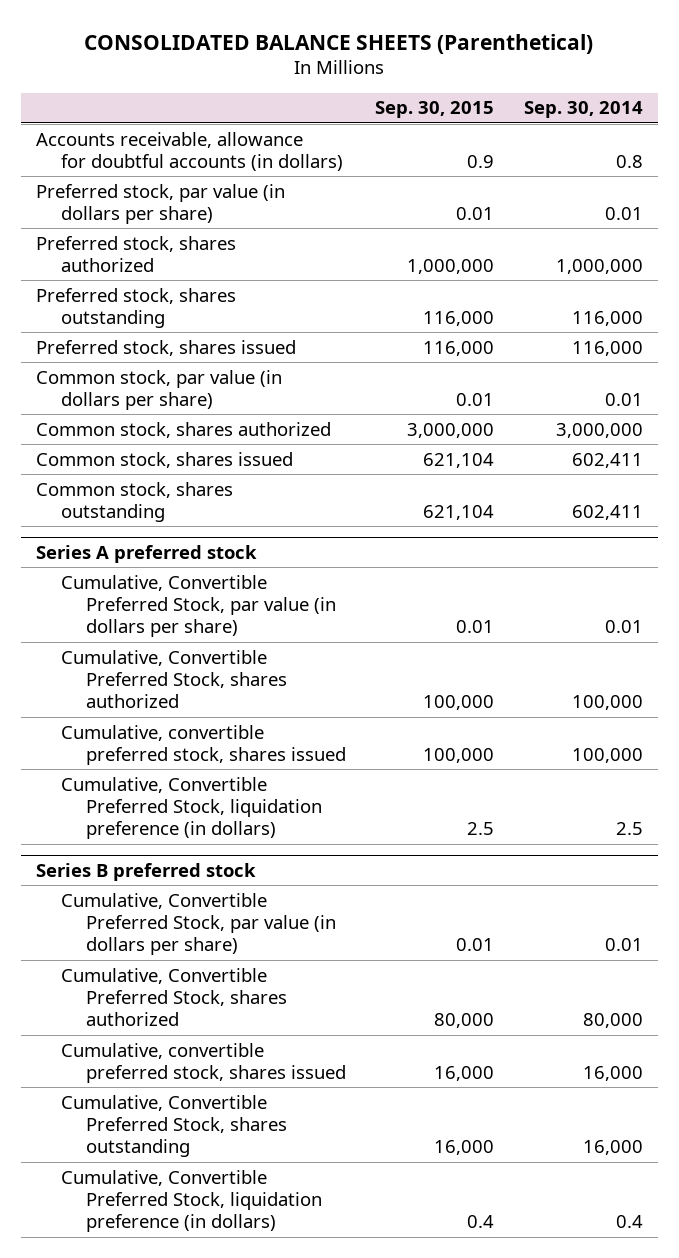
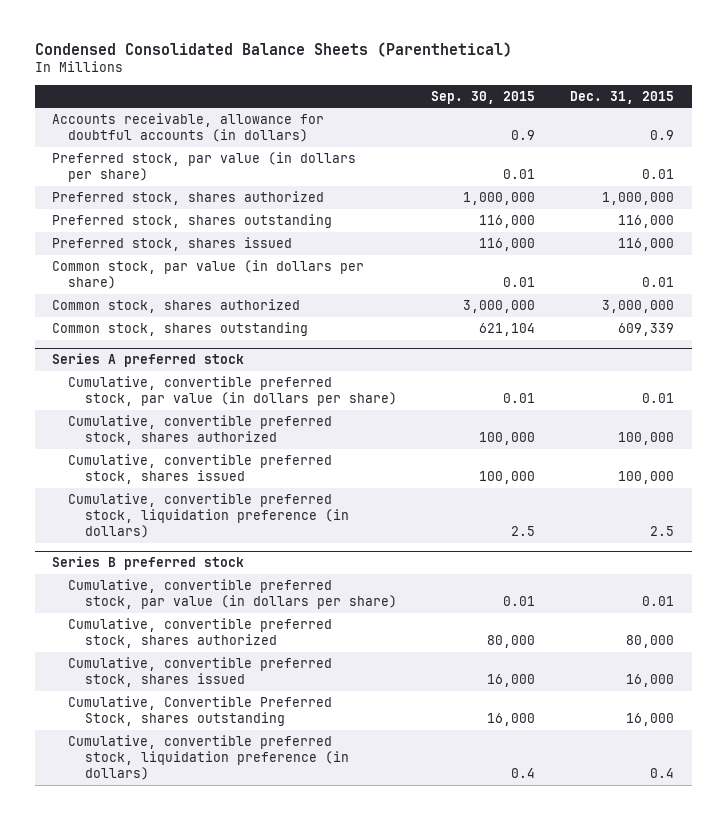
- CONSOLIDATED BALANCE SHEETS (Parenthetical)
+ Condensed Consolidated Balance Sheets (Parenthetical)
- | Sep. 30, 2015 | Sep. 30, 2014
+ | Sep. 30, 2015 | Dec. 31, 2015
- Common stock, shares issued | 621,104 | 602,411
@ Series A preferred stock
- Cumulative, Convertible Preferred Stock, par value (in dollars per share) | 0.01 | 0.01
- Cumulative, Convertible Preferred Stock, shares authorized | 100,000 | 100,000
+ Cumulative, convertible preferred stock, par value (in dollars per share) | 0.01 | 0.01
+ Cumulative, convertible preferred stock, shares authorized | 100,000 | 100,000
- Cumulative, Convertible Preferred Stock, liquidation preference (in dollars) | 2.5 | 2.5
+ Cumulative, convertible preferred stock, liquidation preference (in dollars) | 2.5 | 2.5
@ Series B preferred stock
- Cumulative, Convertible Preferred Stock, par value (in dollars per share) | 0.01 | 0.01
- Cumulative, Convertible Preferred Stock, shares authorized | 80,000 | 80,000
+ Cumulative, convertible preferred stock, par value (in dollars per share) | 0.01 | 0.01
+ Cumulative, convertible preferred stock, shares authorized | 80,000 | 80,000
- Cumulative, Convertible Preferred Stock, liquidation preference (in dollars) | 0.4 | 0.4
+ Cumulative, convertible preferred stock, liquidation preference (in dollars) | 0.4 | 0.4

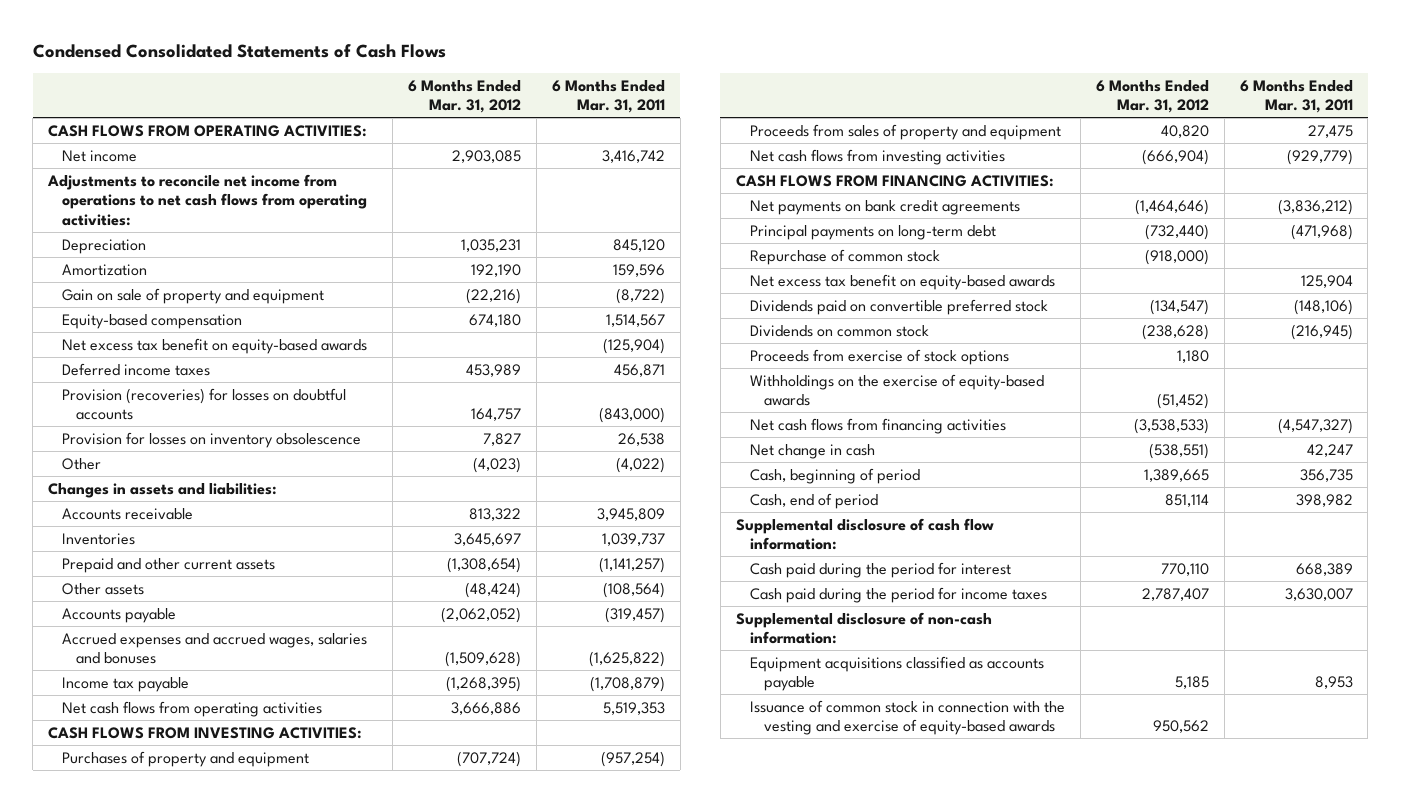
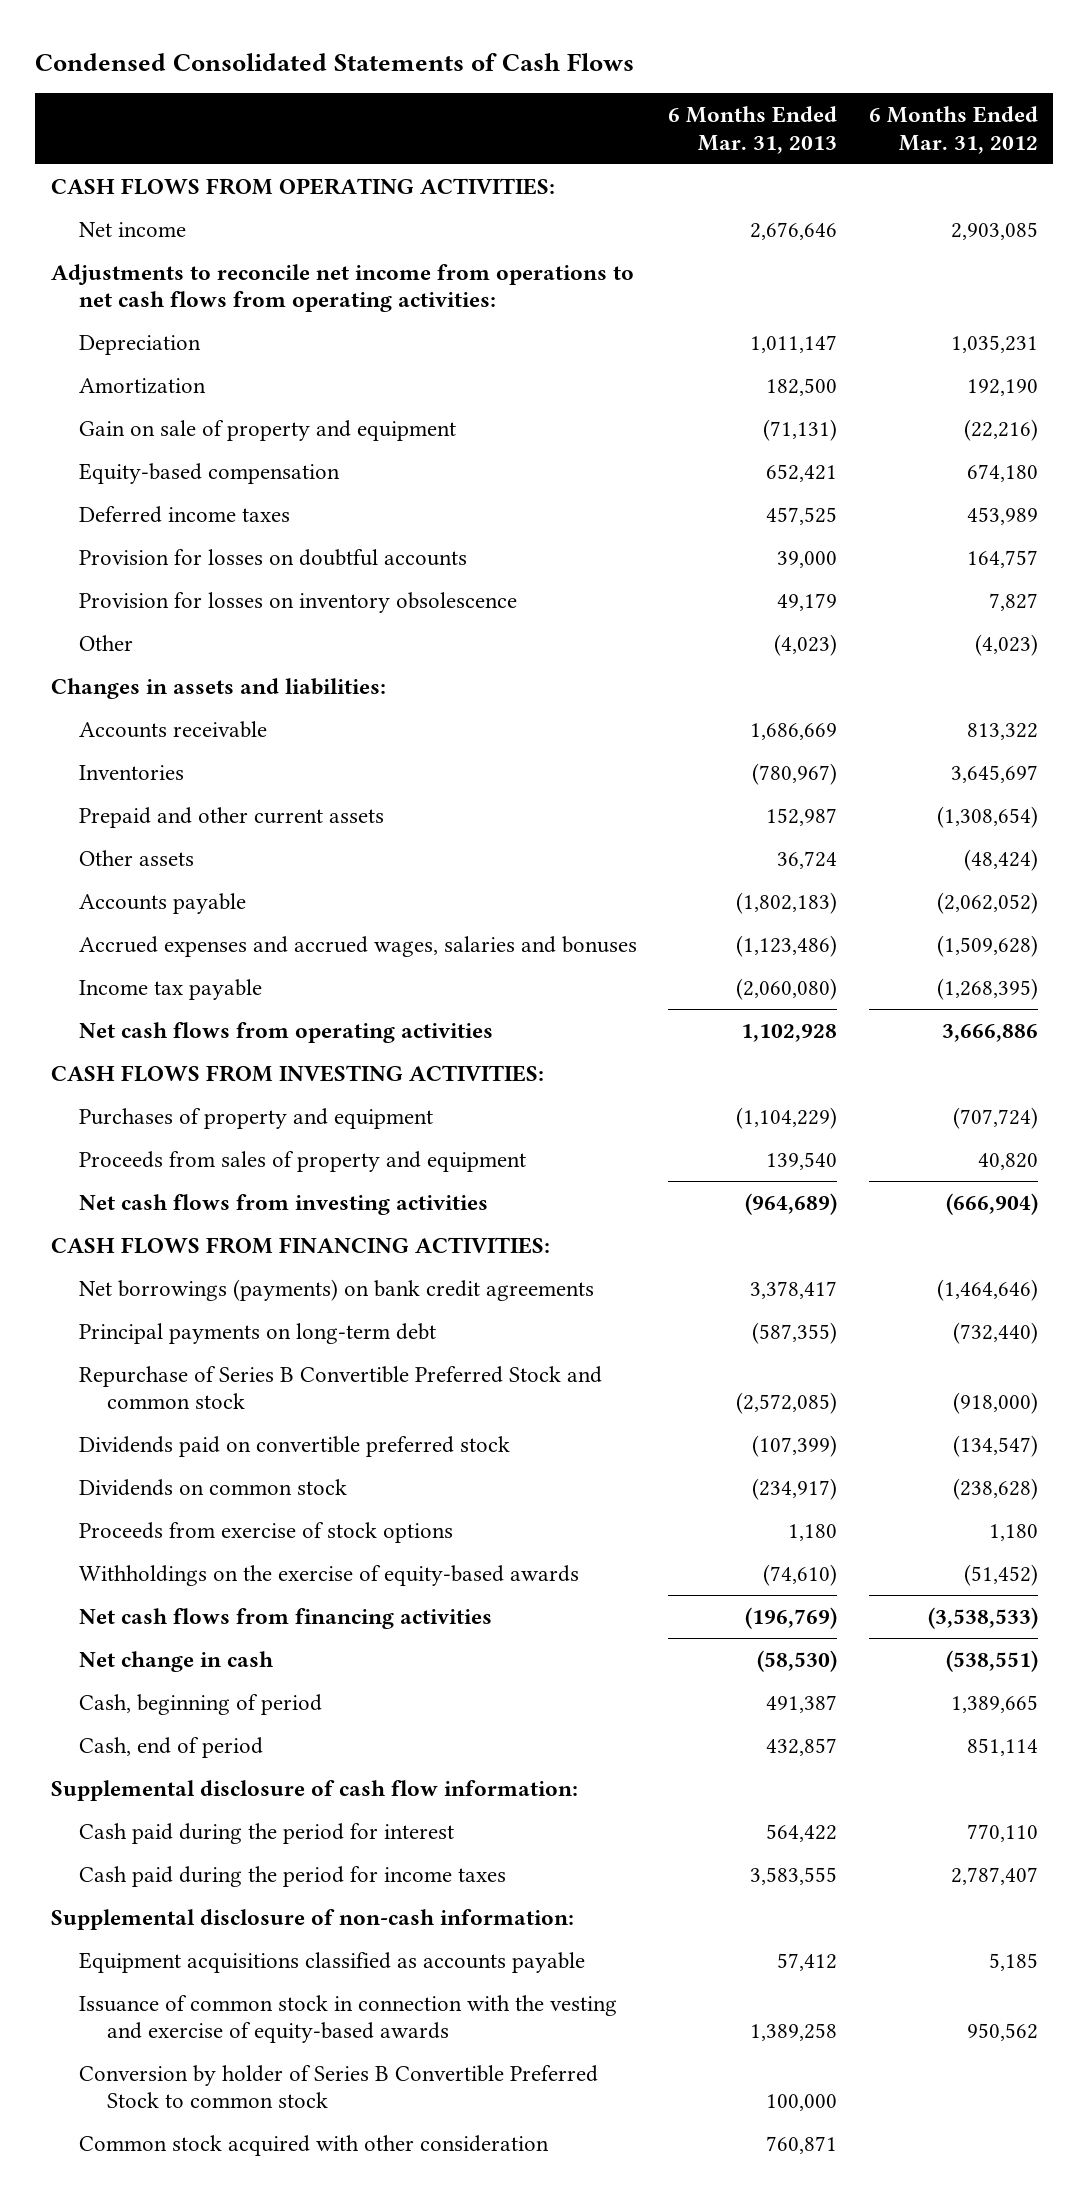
- | 6 Months Ended Mar. 31, 2012 | 6 Months Ended Mar. 31, 2011
+ | 6 Months Ended Mar. 31, 2013 | 6 Months Ended Mar. 31, 2012
- Net excess tax benefit on equity-based awards | | (125,904)
- Provision (recoveries) for losses on doubtful accounts | 164,757 | (843,000)
+ Provision for losses on doubtful accounts | 39,000 | 164,757
- Net payments on bank credit agreements | (1,464,646) | (3,836,212)
+ Net borrowings (payments) on bank credit agreements | 3,378,417 | (1,464,646)
- Repurchase of common stock | (918,000) |
- Net excess tax benefit on equity-based awards | | 125,904
+ Repurchase of Series B Convertible Preferred Stock and common stock | (2,572,085) | (918,000)
+ Conversion by holder of Series B Convertible Preferred Stock to common stock | 100,000 |
+ Common stock acquired with other consideration | 760,871 |

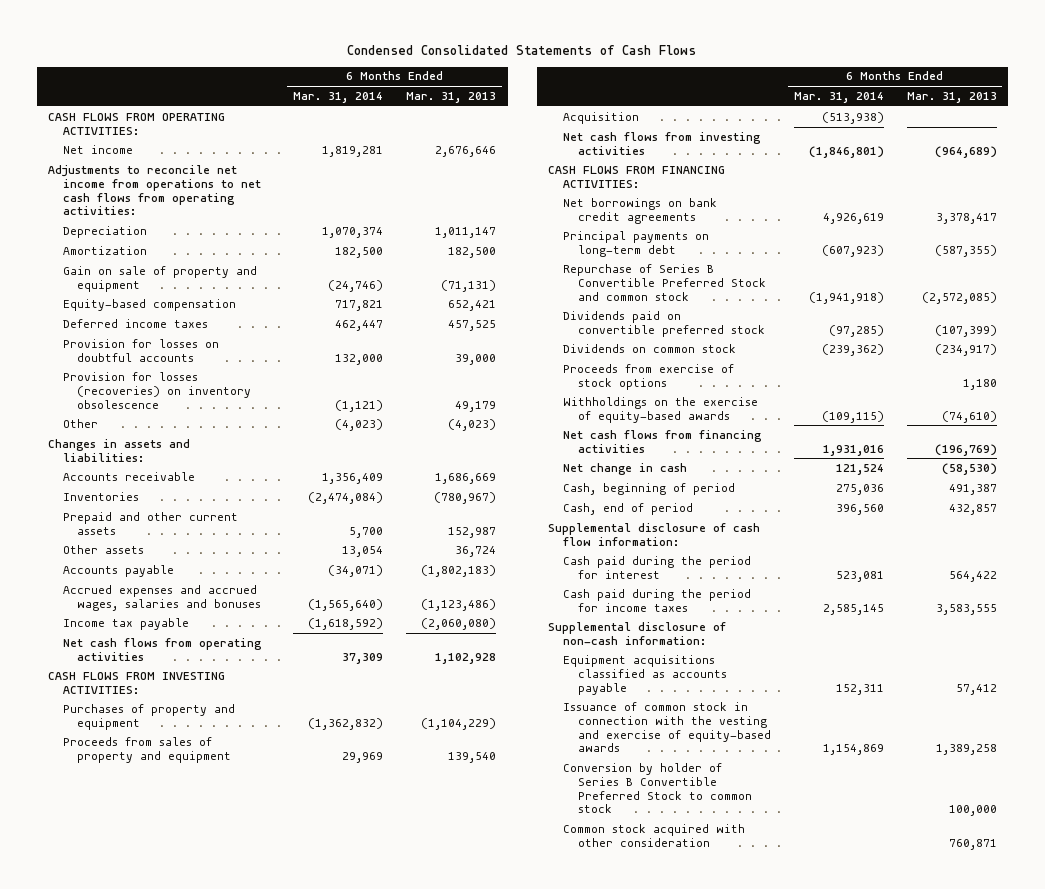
- | 6 Months Ended Mar. 31, 2013 | 6 Months Ended Mar. 31, 2012
+ | 6 Months Ended Mar. 31, 2014 | 6 Months Ended Mar. 31, 2013
- Provision for losses on inventory obsolescence | 49,179 | 7,827
+ Provision for losses (recoveries) on inventory obsolescence | (1,121) | 49,179
+ Acquisition | (513,938) |
- Net borrowings (payments) on bank credit agreements | 3,378,417 | (1,464,646)
+ Net borrowings on bank credit agreements | 4,926,619 | 3,378,417

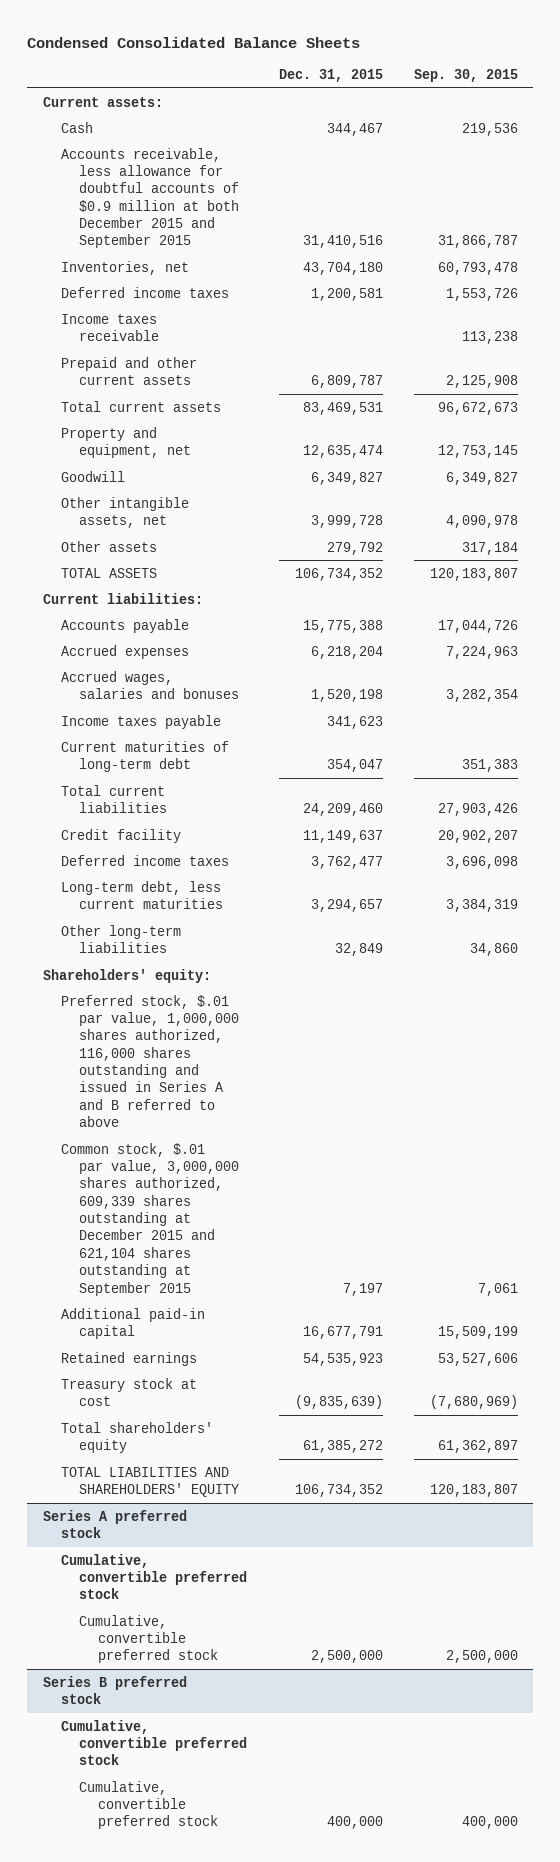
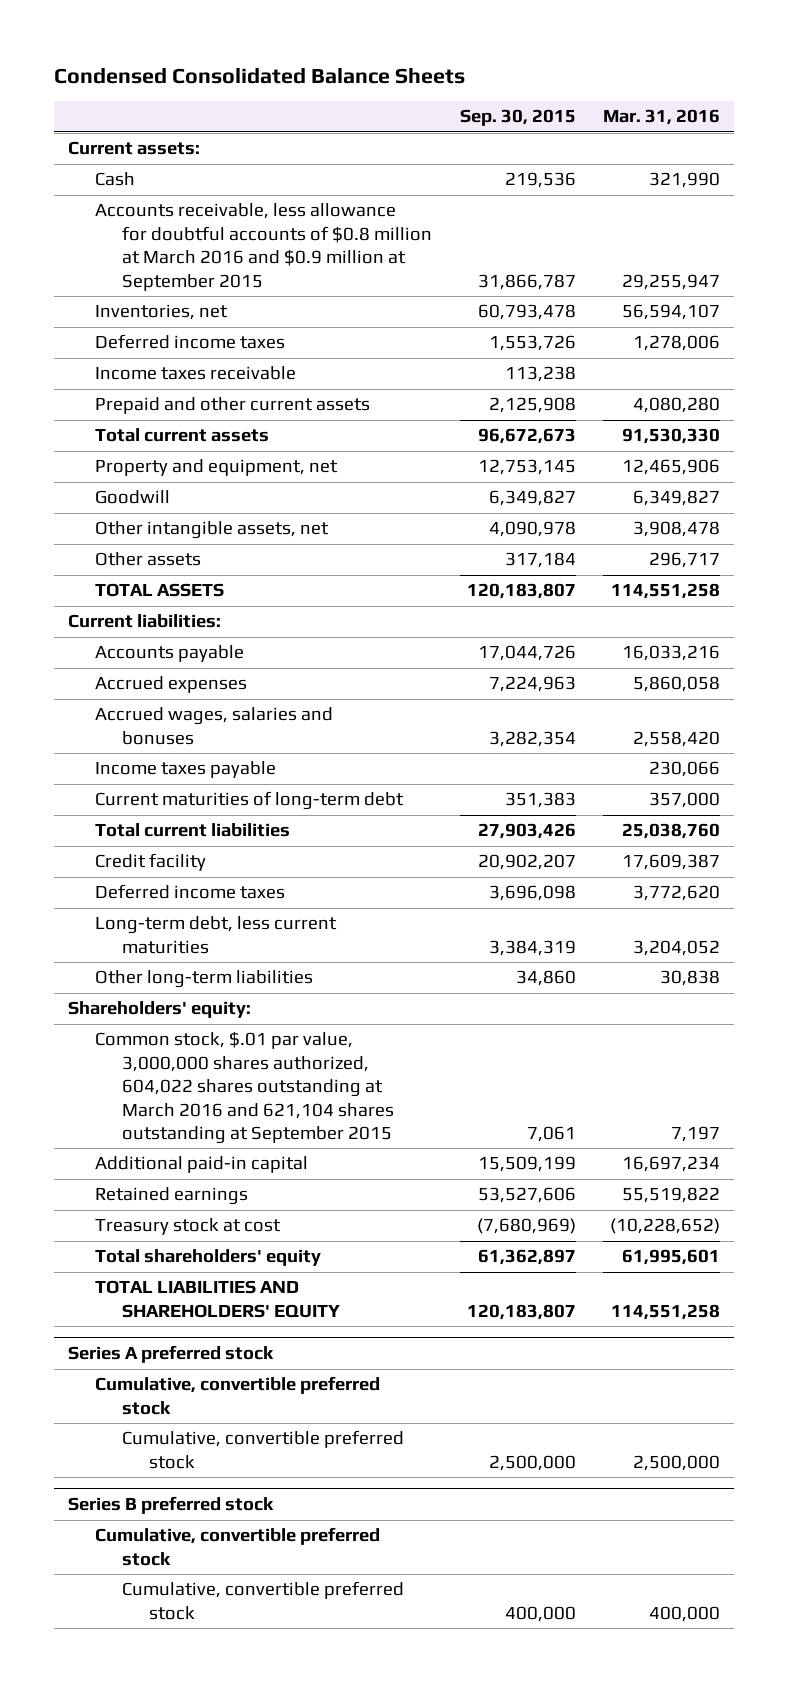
- | Dec. 31, 2015 | Sep. 30, 2015
+ | Sep. 30, 2015 | Mar. 31, 2016
- Accounts receivable, less allowance for doubtful accounts of $0.9 million at both December 2015 and September 2015 | 31,410,516 | 31,866,787
+ Accounts receivable, less allowance for doubtful accounts of $0.8 million at March 2016 and $0.9 million at September 2015 | 31,866,787 | 29,255,947
- Preferred stock, $.01 par value, 1,000,000 shares authorized, 116,000 shares outstanding and issued in Series A and B referred to above
- Common stock, $.01 par value, 3,000,000 shares authorized, 609,339 shares outstanding at December 2015 and 621,104 shares outstanding at September 2015 | 7,197 | 7,061
+ Common stock, $.01 par value, 3,000,000 shares authorized, 604,022 shares outstanding at March 2016 and 621,104 shares outstanding at September 2015 | 7,061 | 7,197

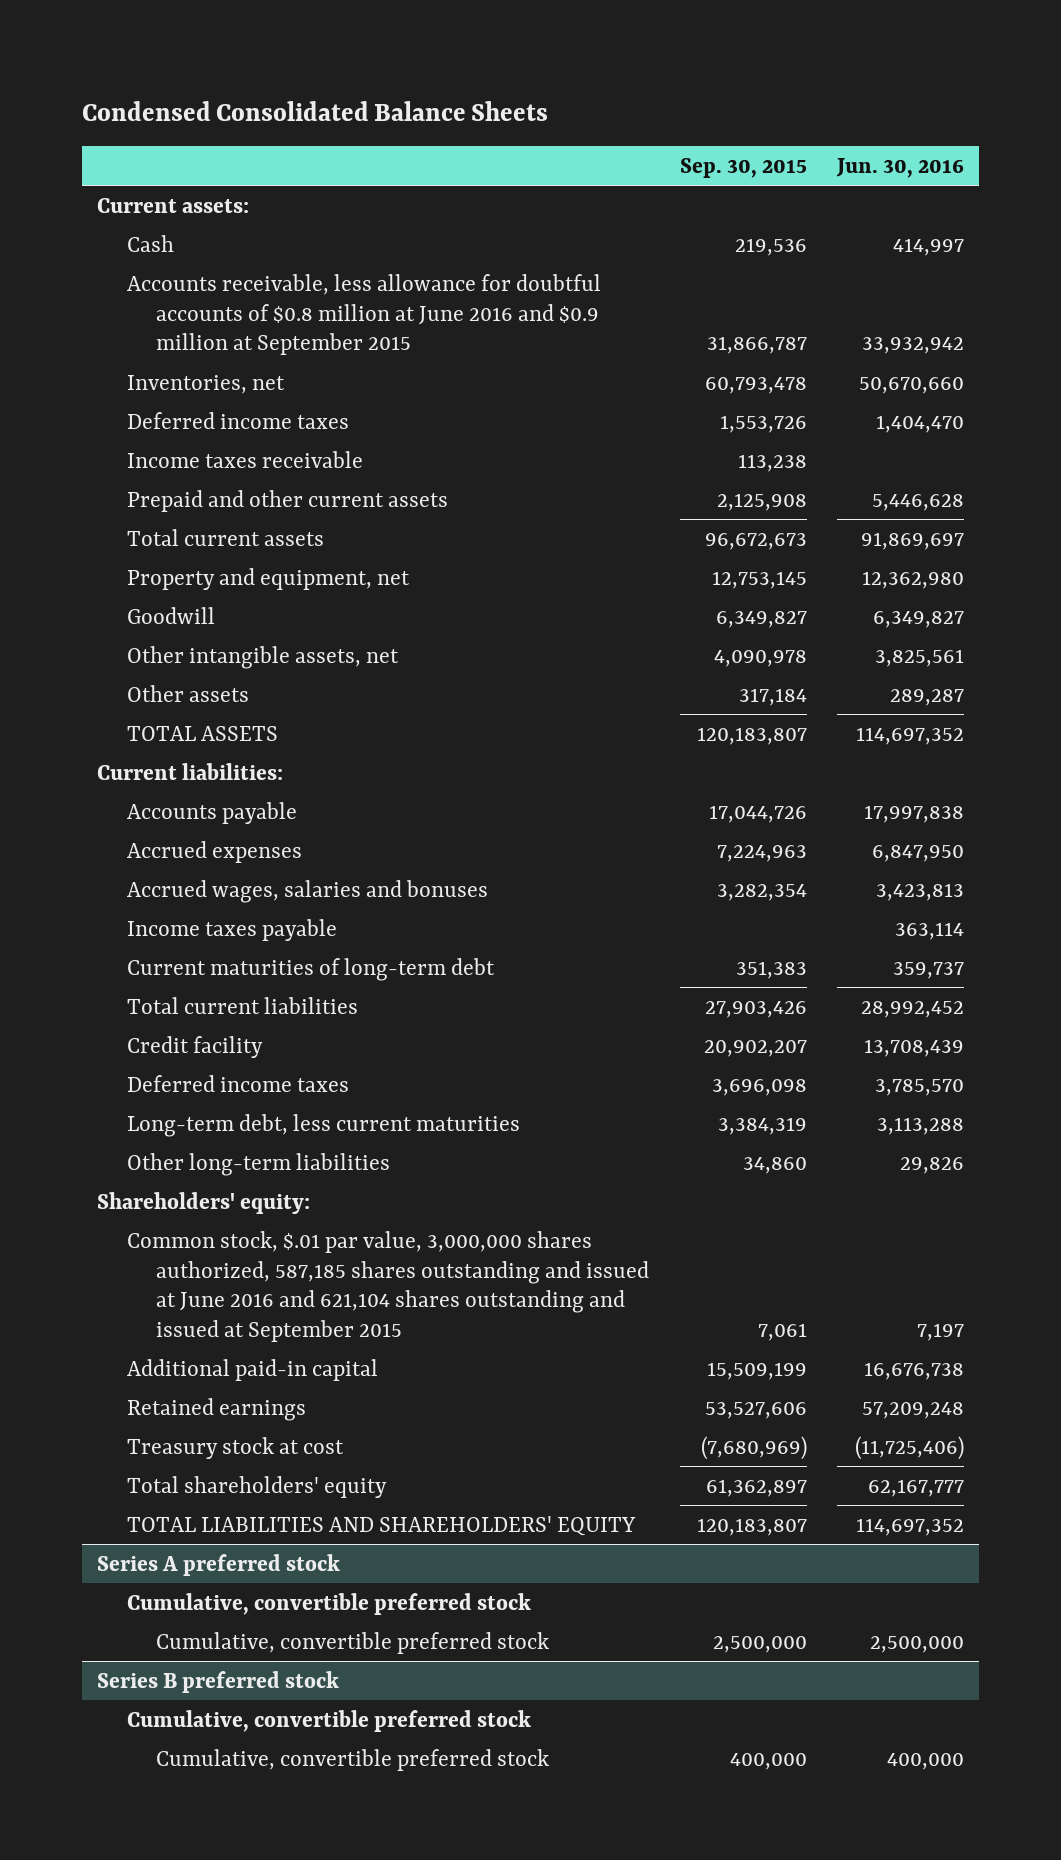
- | Sep. 30, 2015 | Mar. 31, 2016
+ | Sep. 30, 2015 | Jun. 30, 2016
- Accounts receivable, less allowance for doubtful accounts of $0.8 million at March 2016 and $0.9 million at September 2015 | 31,866,787 | 29,255,947
+ Accounts receivable, less allowance for doubtful accounts of $0.8 million at June 2016 and $0.9 million at September 2015 | 31,866,787 | 33,932,942
- Common stock, $.01 par value, 3,000,000 shares authorized, 604,022 shares outstanding at March 2016 and 621,104 shares outstanding at September 2015 | 7,061 | 7,197
+ Common stock, $.01 par value, 3,000,000 shares authorized, 587,185 shares outstanding and issued at June 2016 and 621,104 shares outstanding and issued at September 2015 | 7,061 | 7,197

